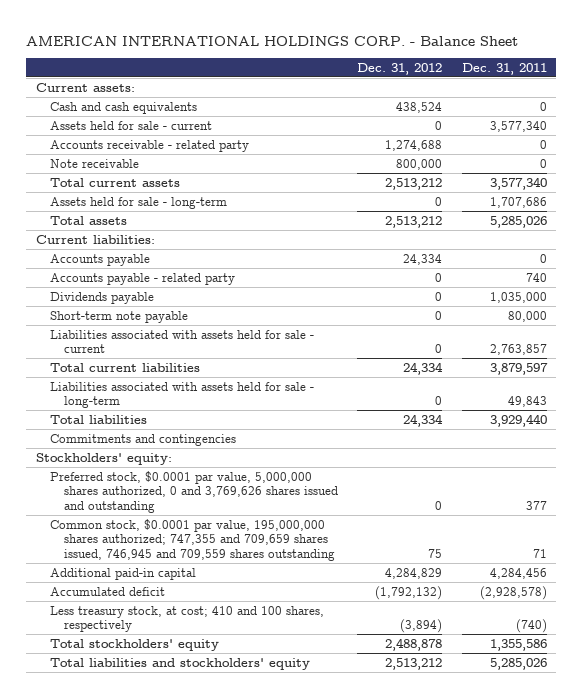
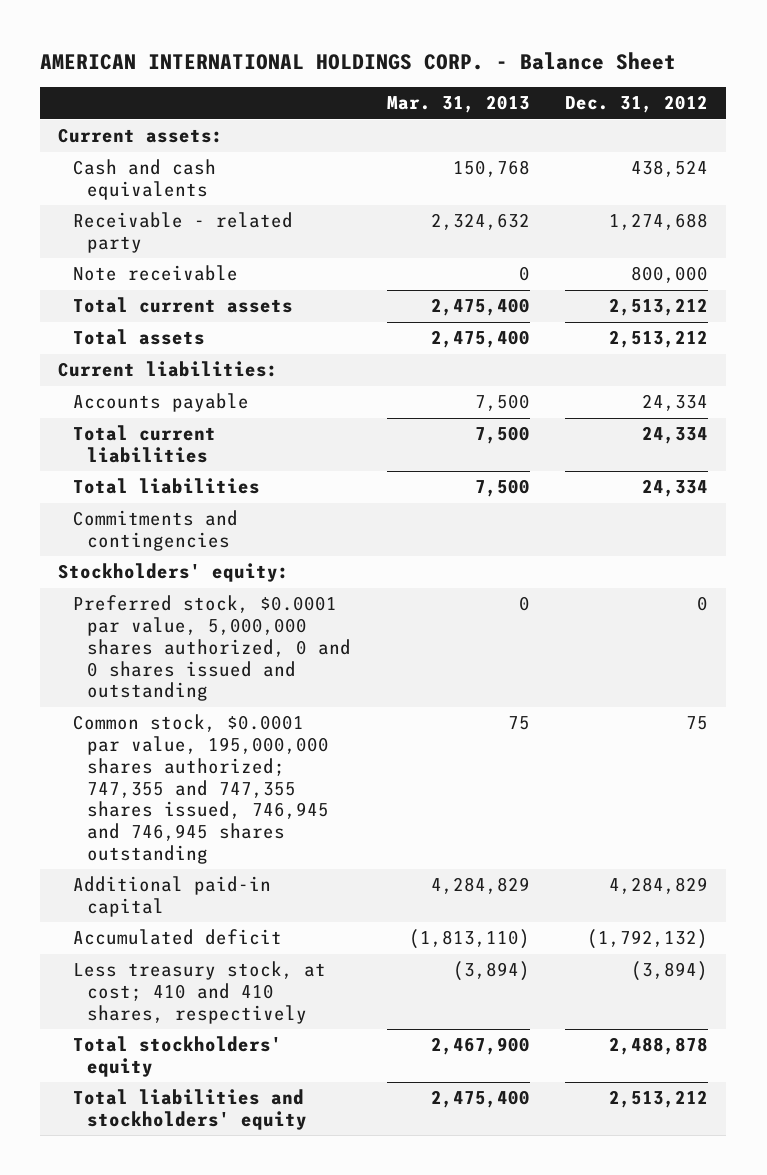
- | Dec. 31, 2012 | Dec. 31, 2011
+ | Mar. 31, 2013 | Dec. 31, 2012
- Assets held for sale - current | 0 | 3,577,340
- Accounts receivable - related party | 1,274,688 | 0
+ Receivable - related party | 2,324,632 | 1,274,688
- Assets held for sale - long-term | 0 | 1,707,686
- Accounts payable - related party | 0 | 740
- Dividends payable | 0 | 1,035,000
- Short-term note payable | 0 | 80,000
- Liabilities associated with assets held for sale - current | 0 | 2,763,857
- Liabilities associated with assets held for sale - long-term | 0 | 49,843
- Preferred stock, $0.0001 par value, 5,000,000 shares authorized, 0 and 3,769,626 shares issued and outstanding | 0 | 377
- Common stock, $0.0001 par value, 195,000,000 shares authorized; 747,355 and 709,659 shares issued, 746,945 and 709,559 shares outstanding | 75 | 71
+ Preferred stock, $0.0001 par value, 5,000,000 shares authorized, 0 and 0 shares issued and outstanding | 0 | 0
+ Common stock, $0.0001 par value, 195,000,000 shares authorized; 747,355 and 747,355 shares issued, 746,945 and 746,945 shares outstanding | 75 | 75
- Less treasury stock, at cost; 410 and 100 shares, respectively | (3,894) | (740)
+ Less treasury stock, at cost; 410 and 410 shares, respectively | (3,894) | (3,894)

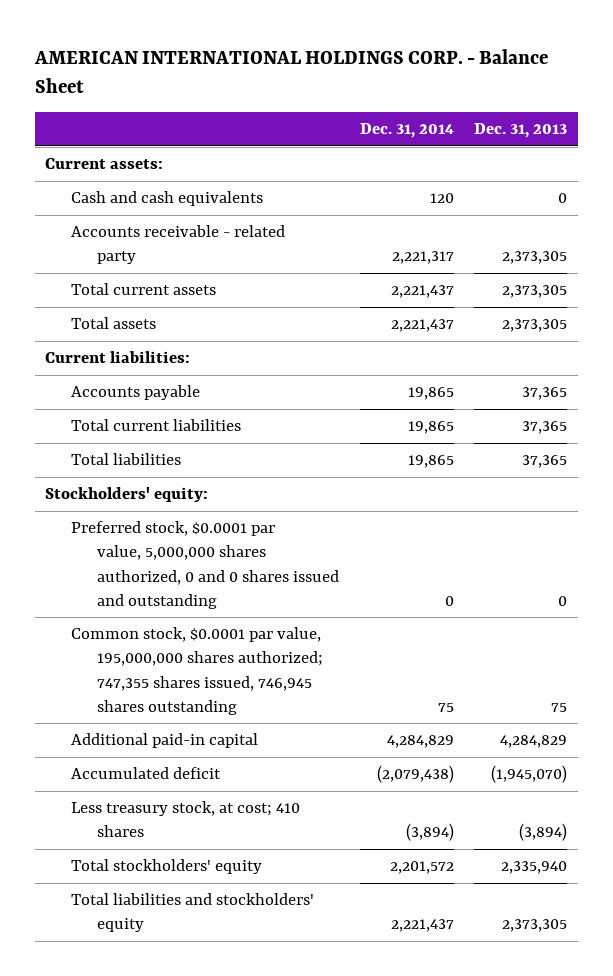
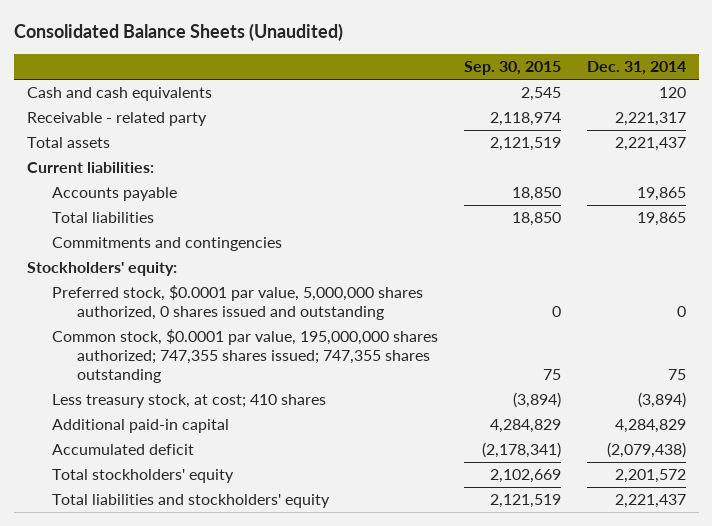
- AMERICAN INTERNATIONAL HOLDINGS CORP. - Balance Sheet
+ Consolidated Balance Sheets (Unaudited)
- | Dec. 31, 2014 | Dec. 31, 2013
+ | Sep. 30, 2015 | Dec. 31, 2014
- Current assets:
- Accounts receivable - related party | 2,221,317 | 2,373,305
- Total current assets | 2,221,437 | 2,373,305
+ Receivable - related party | 2,118,974 | 2,221,317
- Total current liabilities | 19,865 | 37,365
+ Commitments and contingencies
- Preferred stock, $0.0001 par value, 5,000,000 shares authorized, 0 and 0 shares issued and outstanding | 0 | 0
- Common stock, $0.0001 par value, 195,000,000 shares authorized; 747,355 shares issued, 746,945 shares outstanding | 75 | 75
+ Preferred stock, $0.0001 par value, 5,000,000 shares authorized, 0 shares issued and outstanding | 0 | 0
+ Common stock, $0.0001 par value, 195,000,000 shares authorized; 747,355 shares issued; 747,355 shares outstanding | 75 | 75
moved up: Less treasury stock, at cost; 410 shares | (3,894) | (3,894)

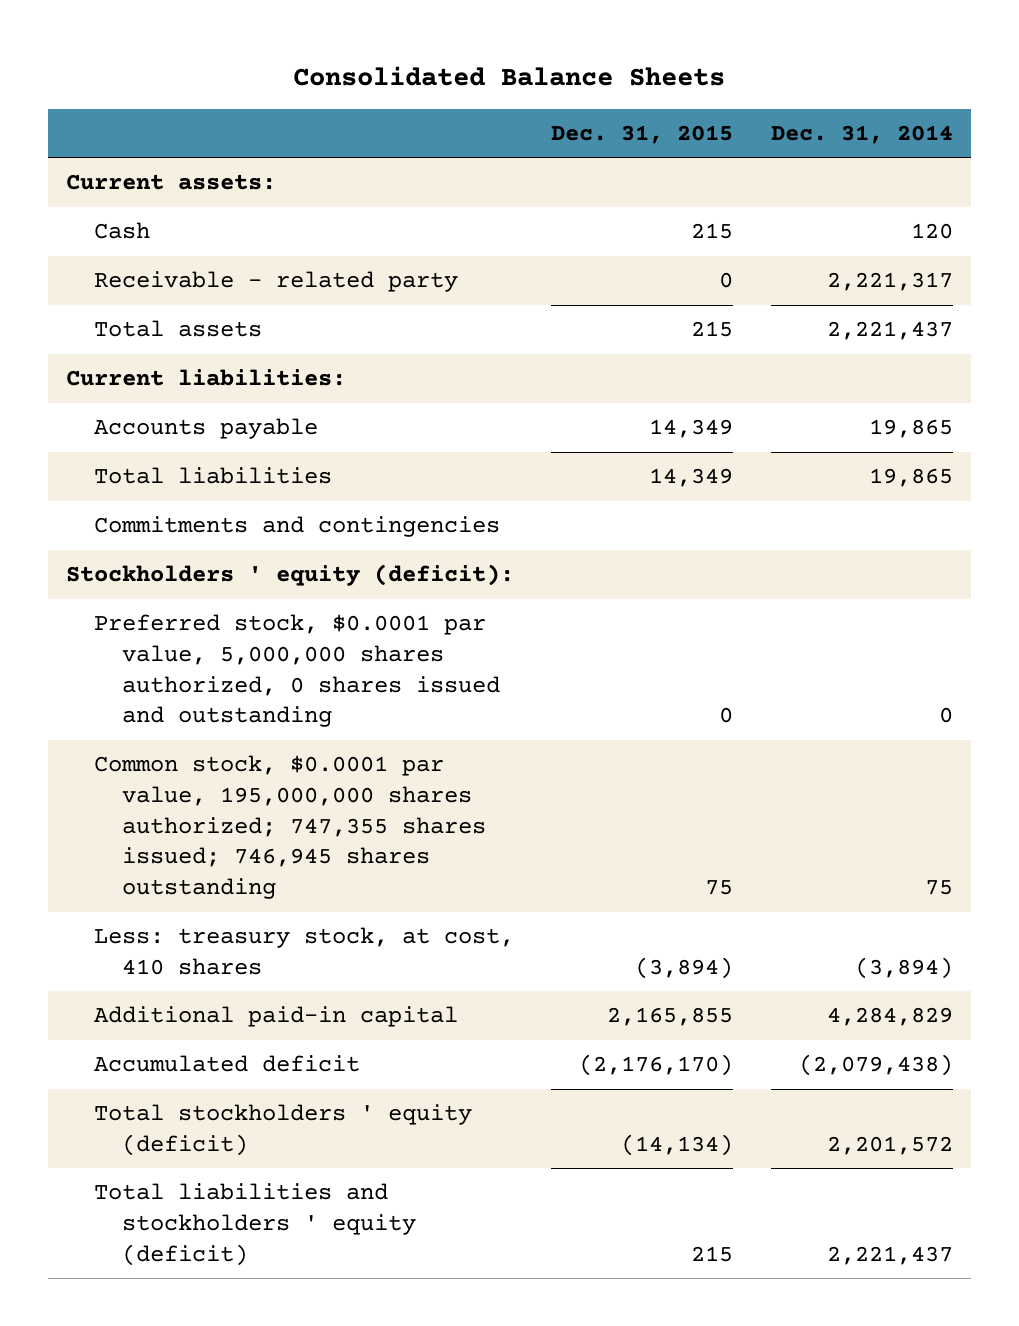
- Consolidated Balance Sheets (Unaudited)
+ Consolidated Balance Sheets
- | Sep. 30, 2015 | Dec. 31, 2014
+ | Dec. 31, 2015 | Dec. 31, 2014
- Cash and cash equivalents | 2,545 | 120
+ Current assets:
+ Cash | 215 | 120
- Stockholders' equity:
+ Stockholders ' equity (deficit):
- Common stock, $0.0001 par value, 195,000,000 shares authorized; 747,355 shares issued; 747,355 shares outstanding | 75 | 75
- Less treasury stock, at cost; 410 shares | (3,894) | (3,894)
+ Common stock, $0.0001 par value, 195,000,000 shares authorized; 747,355 shares issued; 746,945 shares outstanding | 75 | 75
+ Less: treasury stock, at cost, 410 shares | (3,894) | (3,894)
- Total stockholders' equity | 2,102,669 | 2,201,572
- Total liabilities and stockholders' equity | 2,121,519 | 2,221,437
+ Total stockholders ' equity (deficit) | (14,134) | 2,201,572
+ Total liabilities and stockholders ' equity (deficit) | 215 | 2,221,437

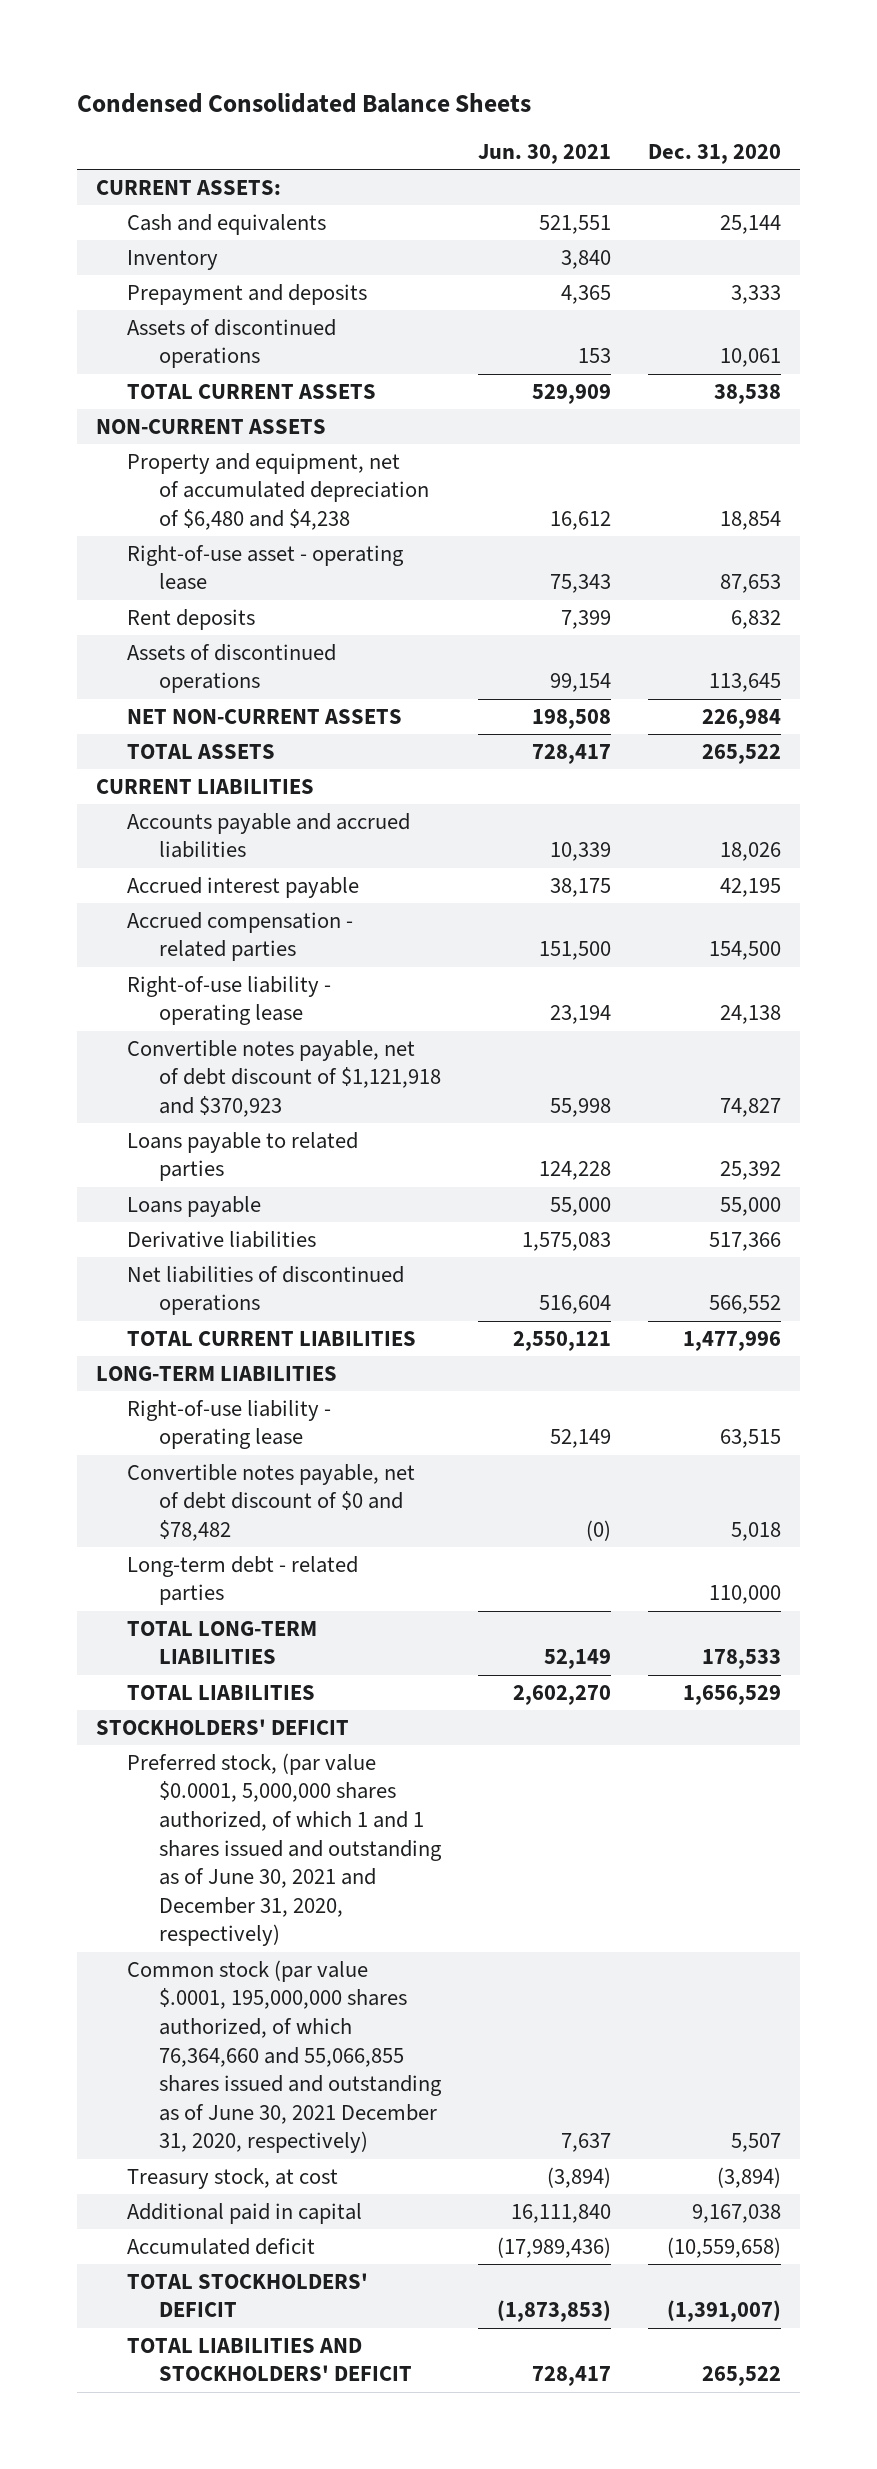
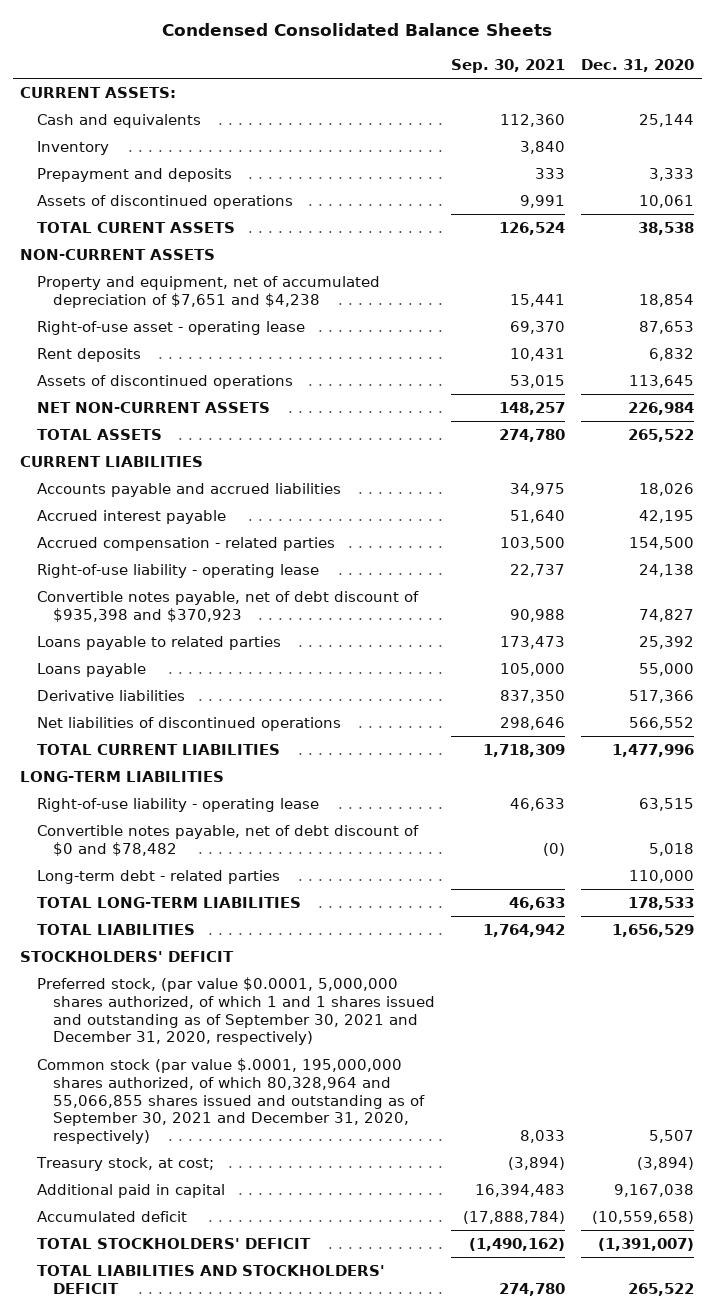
- | Jun. 30, 2021 | Dec. 31, 2020
+ | Sep. 30, 2021 | Dec. 31, 2020
- TOTAL CURRENT ASSETS | 529,909 | 38,538
+ TOTAL CURENT ASSETS | 126,524 | 38,538
- Property and equipment, net of accumulated depreciation of $6,480 and $4,238 | 16,612 | 18,854
+ Property and equipment, net of accumulated depreciation of $7,651 and $4,238 | 15,441 | 18,854
- Convertible notes payable, net of debt discount of $1,121,918 and $370,923 | 55,998 | 74,827
+ Convertible notes payable, net of debt discount of $935,398 and $370,923 | 90,988 | 74,827
- Preferred stock, (par value $0.0001, 5,000,000 shares authorized, of which 1 and 1 shares issued and outstanding as of June 30, 2021 and December 31, 2020, respectively)
- Common stock (par value $.0001, 195,000,000 shares authorized, of which 76,364,660 and 55,066,855 shares issued and outstanding as of June 30, 2021 December 31, 2020, respectively) | 7,637 | 5,507
- Treasury stock, at cost | (3,894) | (3,894)
+ Preferred stock, (par value $0.0001, 5,000,000 shares authorized, of which 1 and 1 shares issued and outstanding as of September 30, 2021 and December 31, 2020, respectively)
+ Common stock (par value $.0001, 195,000,000 shares authorized, of which 80,328,964 and 55,066,855 shares issued and outstanding as of September 30, 2021 and December 31, 2020, respectively) | 8,033 | 5,507
+ Treasury stock, at cost; | (3,894) | (3,894)

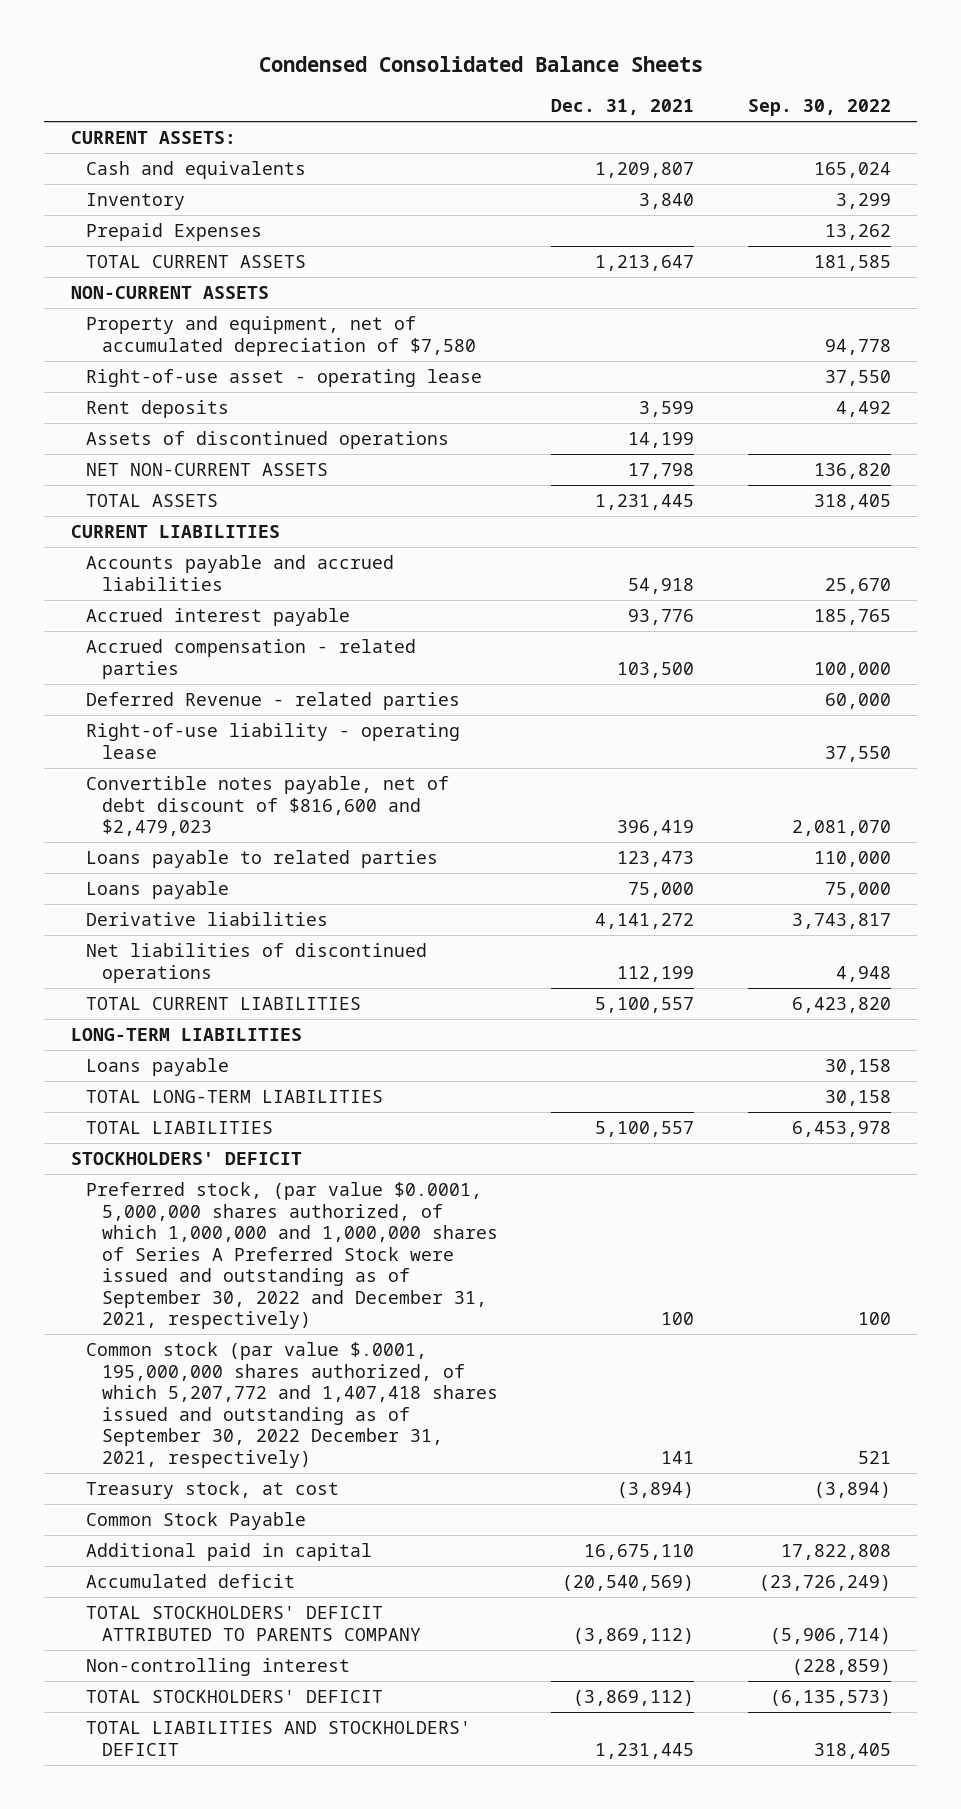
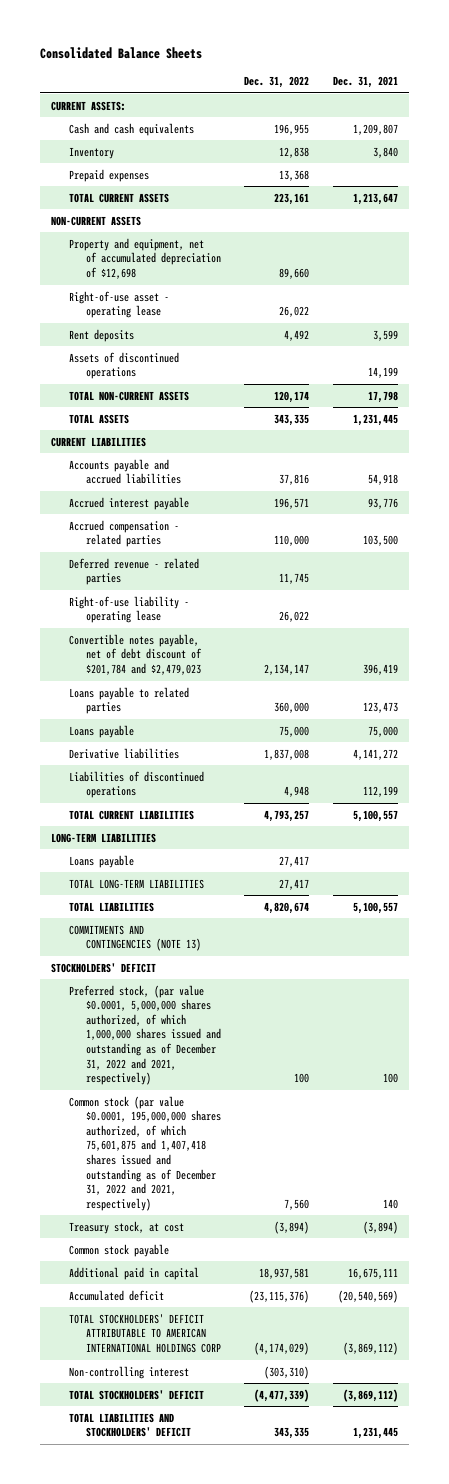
- Condensed Consolidated Balance Sheets
+ Consolidated Balance Sheets
- | Dec. 31, 2021 | Sep. 30, 2022
+ | Dec. 31, 2022 | Dec. 31, 2021
- Cash and equivalents | 1,209,807 | 165,024
+ Cash and cash equivalents | 196,955 | 1,209,807
- Prepaid Expenses | | 13,262
+ Prepaid expenses | 13,368 |
- Property and equipment, net of accumulated depreciation of $7,580 | | 94,778
+ Property and equipment, net of accumulated depreciation of $12,698 | 89,660 |
- NET NON-CURRENT ASSETS | 17,798 | 136,820
+ TOTAL NON-CURRENT ASSETS | 120,174 | 17,798
- Deferred Revenue - related parties | | 60,000
+ Deferred revenue - related parties | 11,745 |
- Convertible notes payable, net of debt discount of $816,600 and $2,479,023 | 396,419 | 2,081,070
+ Convertible notes payable, net of debt discount of $201,784 and $2,479,023 | 2,134,147 | 396,419
- Net liabilities of discontinued operations | 112,199 | 4,948
+ Liabilities of discontinued operations | 4,948 | 112,199
+ COMMITMENTS AND CONTINGENCIES (NOTE 13)
- Preferred stock, (par value $0.0001, 5,000,000 shares authorized, of which 1,000,000 and 1,000,000 shares of Series A Preferred Stock were issued and outstanding as of September 30, 2022 and December 31, 2021, respectively) | 100 | 100
- Common stock (par value $.0001, 195,000,000 shares authorized, of which 5,207,772 and 1,407,418 shares issued and outstanding as of September 30, 2022 December 31, 2021, respectively) | 141 | 521
+ Preferred stock, (par value $0.0001, 5,000,000 shares authorized, of which 1,000,000 shares issued and outstanding as of December 31, 2022 and 2021, respectively) | 100 | 100
+ Common stock (par value $0.0001, 195,000,000 shares authorized, of which 75,601,875 and 1,407,418 shares issued and outstanding as of December 31, 2022 and 2021, respectively) | 7,560 | 140
- Common Stock Payable
- Additional paid in capital | 16,675,110 | 17,822,808
+ Common stock payable
+ Additional paid in capital | 18,937,581 | 16,675,111
- TOTAL STOCKHOLDERS' DEFICIT ATTRIBUTED TO PARENTS COMPANY | (3,869,112) | (5,906,714)
+ TOTAL STOCKHOLDERS' DEFICIT ATTRIBUTABLE TO AMERICAN INTERNATIONAL HOLDINGS CORP | (4,174,029) | (3,869,112)

